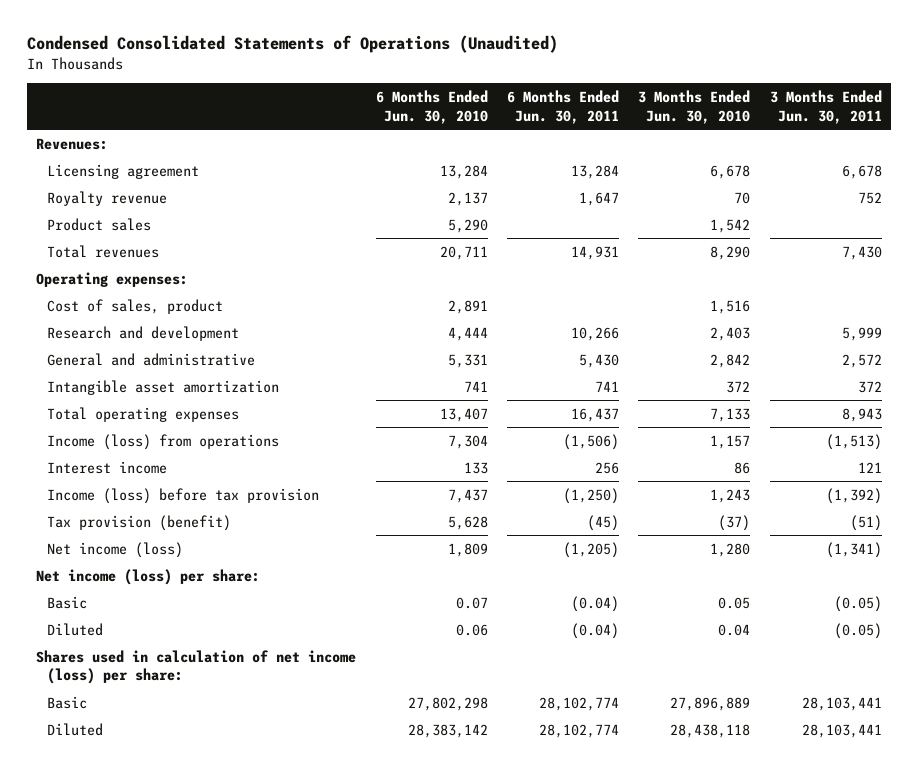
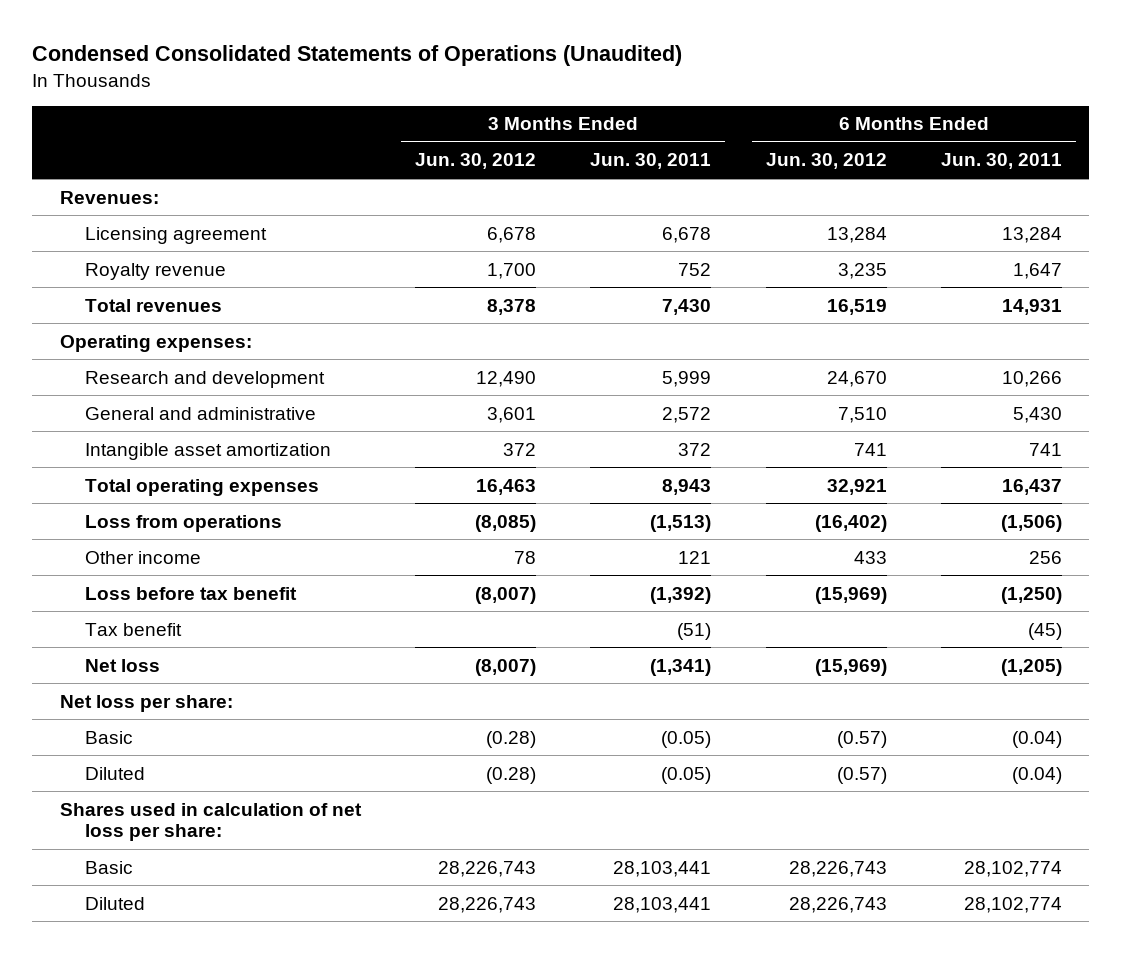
- | 6 Months Ended Jun. 30, 2010 | 6 Months Ended Jun. 30, 2011 | 3 Months Ended Jun. 30, 2010 | 3 Months Ended Jun. 30, 2011
+ | 3 Months Ended Jun. 30, 2012 | 3 Months Ended Jun. 30, 2011 | 6 Months Ended Jun. 30, 2012 | 6 Months Ended Jun. 30, 2011
- Product sales | 5,290 | | 1,542 |
- Cost of sales, product | 2,891 | | 1,516 |
- Income (loss) from operations | 7,304 | (1,506) | 1,157 | (1,513)
- Interest income | 133 | 256 | 86 | 121
- Income (loss) before tax provision | 7,437 | (1,250) | 1,243 | (1,392)
- Tax provision (benefit) | 5,628 | (45) | (37) | (51)
- Net income (loss) | 1,809 | (1,205) | 1,280 | (1,341)
- Net income (loss) per share:
+ Loss from operations | (8,085) | (1,513) | (16,402) | (1,506)
+ Other income | 78 | 121 | 433 | 256
+ Loss before tax benefit | (8,007) | (1,392) | (15,969) | (1,250)
+ Tax benefit | | (51) | | (45)
+ Net loss | (8,007) | (1,341) | (15,969) | (1,205)
+ Net loss per share:
- Shares used in calculation of net income (loss) per share:
+ Shares used in calculation of net loss per share:

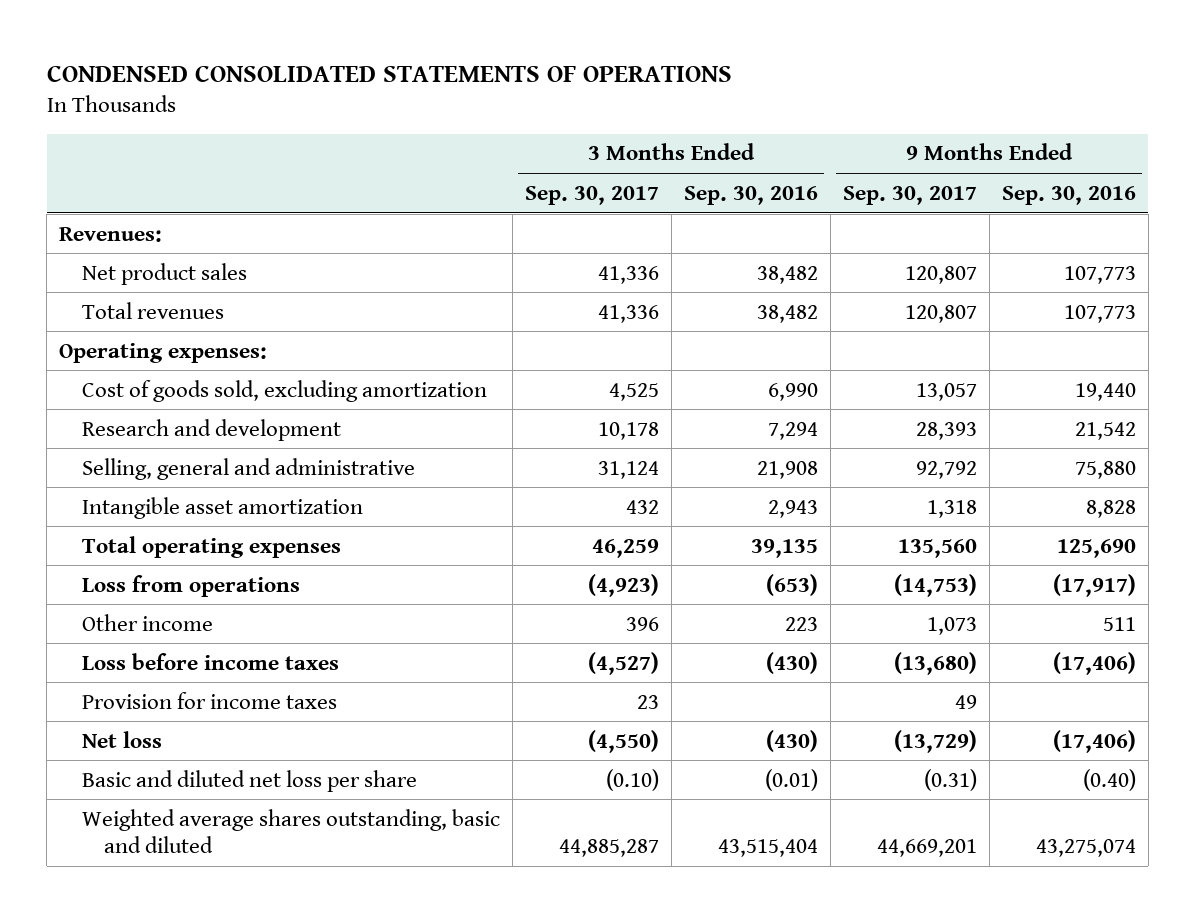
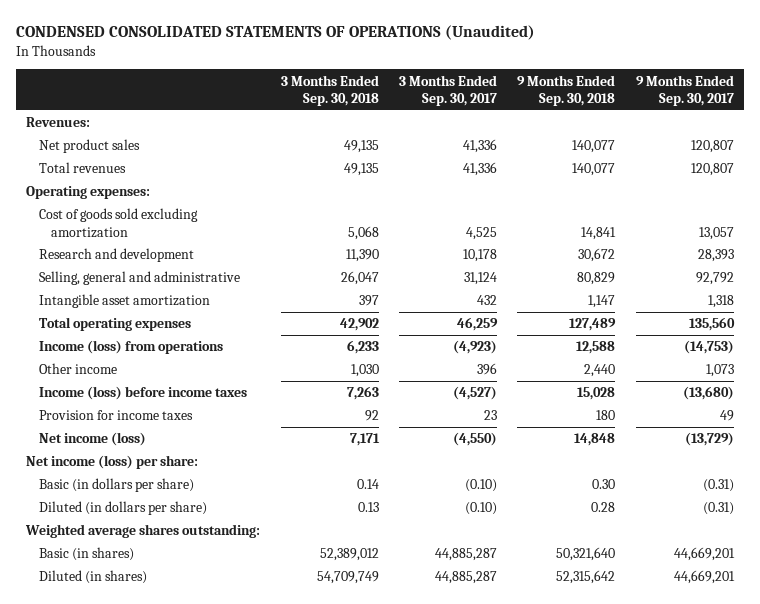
- CONDENSED CONSOLIDATED STATEMENTS OF OPERATIONS
+ CONDENSED CONSOLIDATED STATEMENTS OF OPERATIONS (Unaudited)
- | 3 Months Ended Sep. 30, 2017 | 3 Months Ended Sep. 30, 2016 | 9 Months Ended Sep. 30, 2017 | 9 Months Ended Sep. 30, 2016
+ | 3 Months Ended Sep. 30, 2018 | 3 Months Ended Sep. 30, 2017 | 9 Months Ended Sep. 30, 2018 | 9 Months Ended Sep. 30, 2017
- Cost of goods sold, excluding amortization | 4,525 | 6,990 | 13,057 | 19,440
+ Cost of goods sold excluding amortization | 5,068 | 4,525 | 14,841 | 13,057
- Loss from operations | (4,923) | (653) | (14,753) | (17,917)
+ Income (loss) from operations | 6,233 | (4,923) | 12,588 | (14,753)
- Loss before income taxes | (4,527) | (430) | (13,680) | (17,406)
+ Income (loss) before income taxes | 7,263 | (4,527) | 15,028 | (13,680)
- Net loss | (4,550) | (430) | (13,729) | (17,406)
- Basic and diluted net loss per share | (0.10) | (0.01) | (0.31) | (0.40)
- Weighted average shares outstanding, basic and diluted | 44,885,287 | 43,515,404 | 44,669,201 | 43,275,074
+ Net income (loss) | 7,171 | (4,550) | 14,848 | (13,729)
+ Net income (loss) per share:
+ Basic (in dollars per share) | 0.14 | (0.10) | 0.30 | (0.31)
+ Diluted (in dollars per share) | 0.13 | (0.10) | 0.28 | (0.31)
+ Weighted average shares outstanding:
+ Basic (in shares) | 52,389,012 | 44,885,287 | 50,321,640 | 44,669,201
+ Diluted (in shares) | 54,709,749 | 44,885,287 | 52,315,642 | 44,669,201

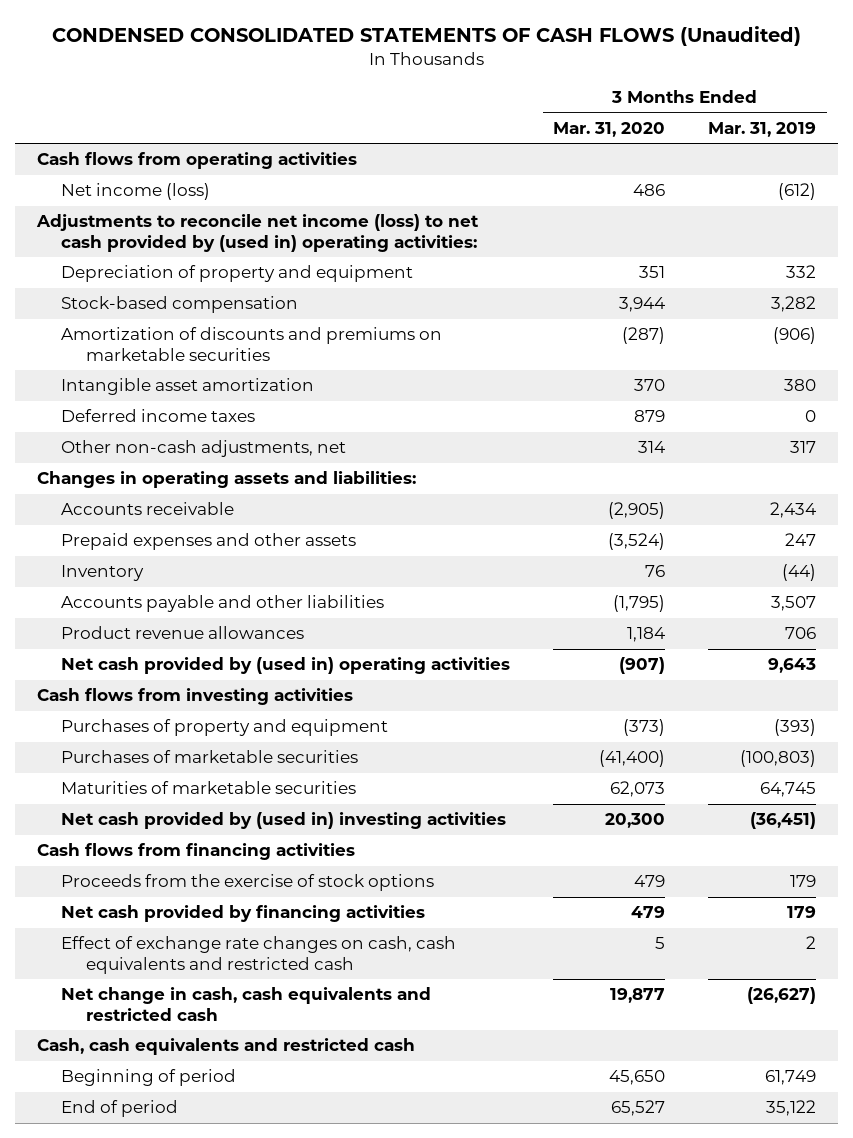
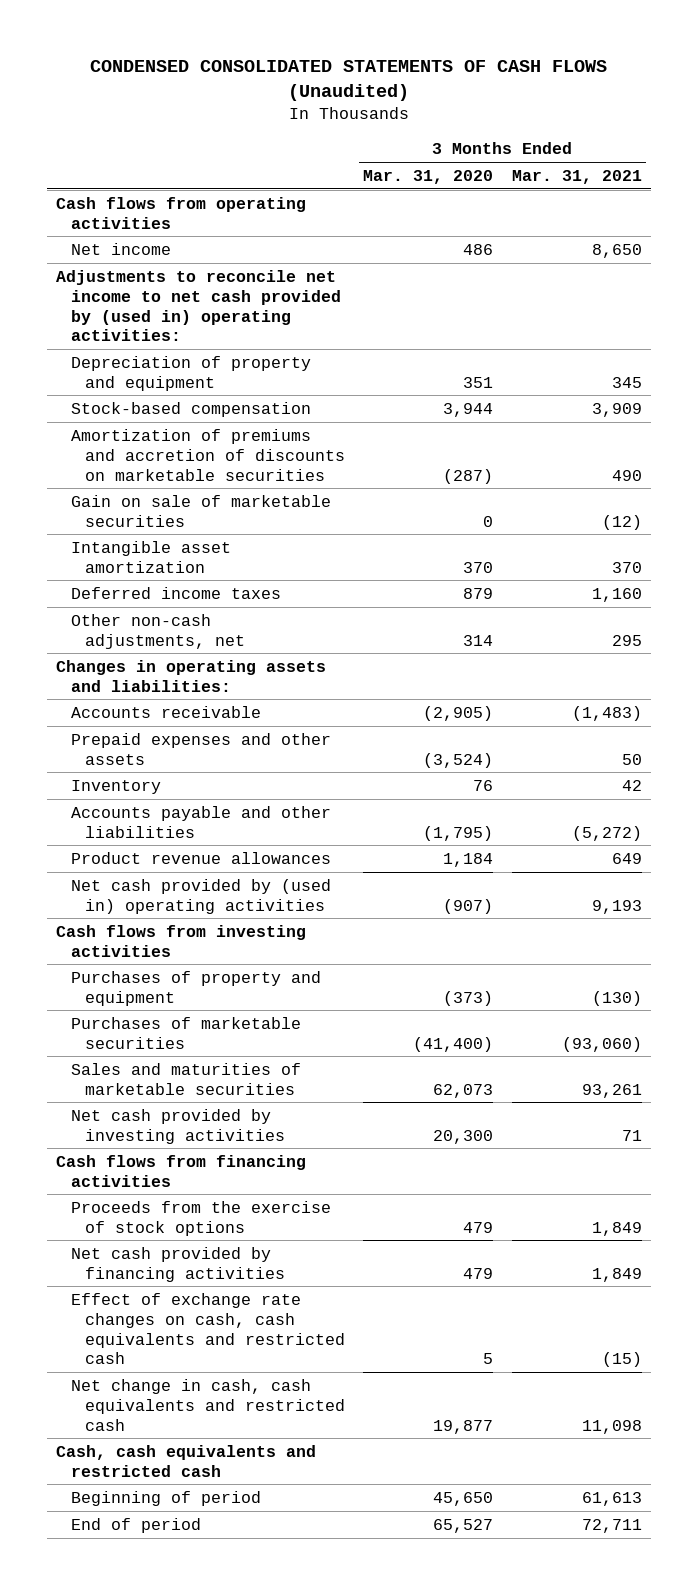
- | 3 Months Ended Mar. 31, 2020 | 3 Months Ended Mar. 31, 2019
+ | 3 Months Ended Mar. 31, 2020 | 3 Months Ended Mar. 31, 2021
- Net income (loss) | 486 | (612)
- Adjustments to reconcile net income (loss) to net cash provided by (used in) operating activities:
+ Net income | 486 | 8,650
+ Adjustments to reconcile net income to net cash provided by (used in) operating activities:
- Amortization of discounts and premiums on marketable securities | (287) | (906)
+ Amortization of premiums and accretion of discounts on marketable securities | (287) | 490
+ Gain on sale of marketable securities | 0 | (12)
- Maturities of marketable securities | 62,073 | 64,745
- Net cash provided by (used in) investing activities | 20,300 | (36,451)
+ Sales and maturities of marketable securities | 62,073 | 93,261
+ Net cash provided by investing activities | 20,300 | 71

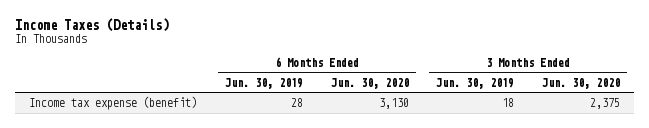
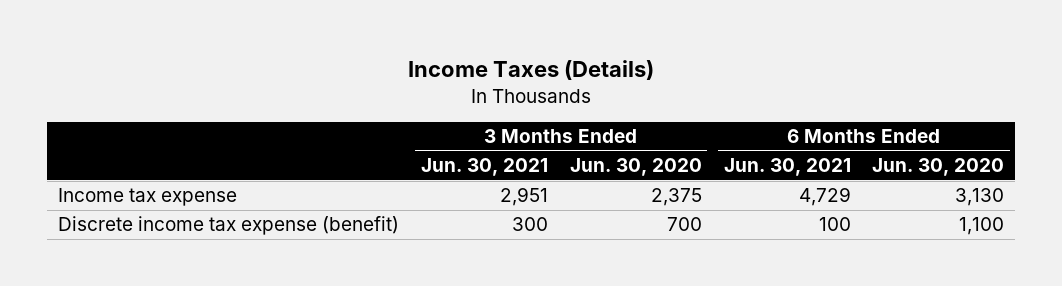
- | 6 Months Ended Jun. 30, 2019 | 6 Months Ended Jun. 30, 2020 | 3 Months Ended Jun. 30, 2019 | 3 Months Ended Jun. 30, 2020
+ | 3 Months Ended Jun. 30, 2021 | 3 Months Ended Jun. 30, 2020 | 6 Months Ended Jun. 30, 2021 | 6 Months Ended Jun. 30, 2020
- Income tax expense (benefit) | 28 | 3,130 | 18 | 2,375
+ Income tax expense | 2,951 | 2,375 | 4,729 | 3,130
+ Discrete income tax expense (benefit) | 300 | 700 | 100 | 1,100

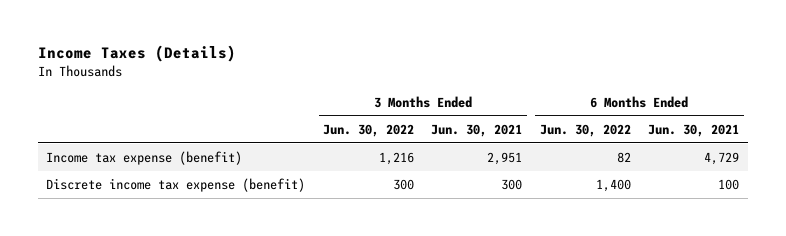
- | 3 Months Ended Jun. 30, 2021 | 3 Months Ended Jun. 30, 2020 | 6 Months Ended Jun. 30, 2021 | 6 Months Ended Jun. 30, 2020
+ | 3 Months Ended Jun. 30, 2022 | 3 Months Ended Jun. 30, 2021 | 6 Months Ended Jun. 30, 2022 | 6 Months Ended Jun. 30, 2021
- Income tax expense | 2,951 | 2,375 | 4,729 | 3,130
+ Income tax expense (benefit) | 1,216 | 2,951 | 82 | 4,729

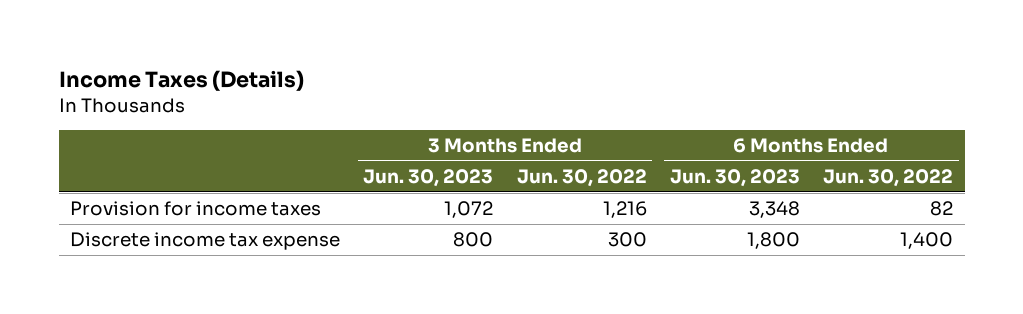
- | 3 Months Ended Jun. 30, 2022 | 3 Months Ended Jun. 30, 2021 | 6 Months Ended Jun. 30, 2022 | 6 Months Ended Jun. 30, 2021
+ | 3 Months Ended Jun. 30, 2023 | 3 Months Ended Jun. 30, 2022 | 6 Months Ended Jun. 30, 2023 | 6 Months Ended Jun. 30, 2022
- Income tax expense (benefit) | 1,216 | 2,951 | 82 | 4,729
- Discrete income tax expense (benefit) | 300 | 300 | 1,400 | 100
+ Provision for income taxes | 1,072 | 1,216 | 3,348 | 82
+ Discrete income tax expense | 800 | 300 | 1,800 | 1,400

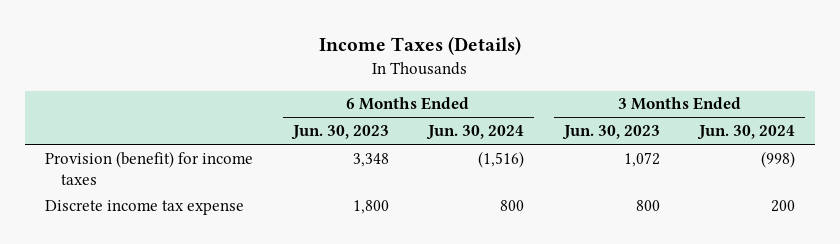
- | 3 Months Ended Jun. 30, 2023 | 3 Months Ended Jun. 30, 2022 | 6 Months Ended Jun. 30, 2023 | 6 Months Ended Jun. 30, 2022
+ | 6 Months Ended Jun. 30, 2023 | 6 Months Ended Jun. 30, 2024 | 3 Months Ended Jun. 30, 2023 | 3 Months Ended Jun. 30, 2024
- Provision for income taxes | 1,072 | 1,216 | 3,348 | 82
+ Provision (benefit) for income taxes | 3,348 | (1,516) | 1,072 | (998)

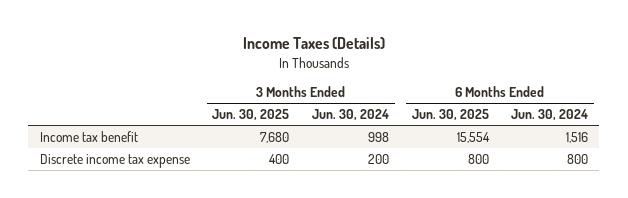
- | 6 Months Ended Jun. 30, 2023 | 6 Months Ended Jun. 30, 2024 | 3 Months Ended Jun. 30, 2023 | 3 Months Ended Jun. 30, 2024
+ | 3 Months Ended Jun. 30, 2025 | 3 Months Ended Jun. 30, 2024 | 6 Months Ended Jun. 30, 2025 | 6 Months Ended Jun. 30, 2024
- Provision (benefit) for income taxes | 3,348 | (1,516) | 1,072 | (998)
+ Income tax benefit | 7,680 | 998 | 15,554 | 1,516

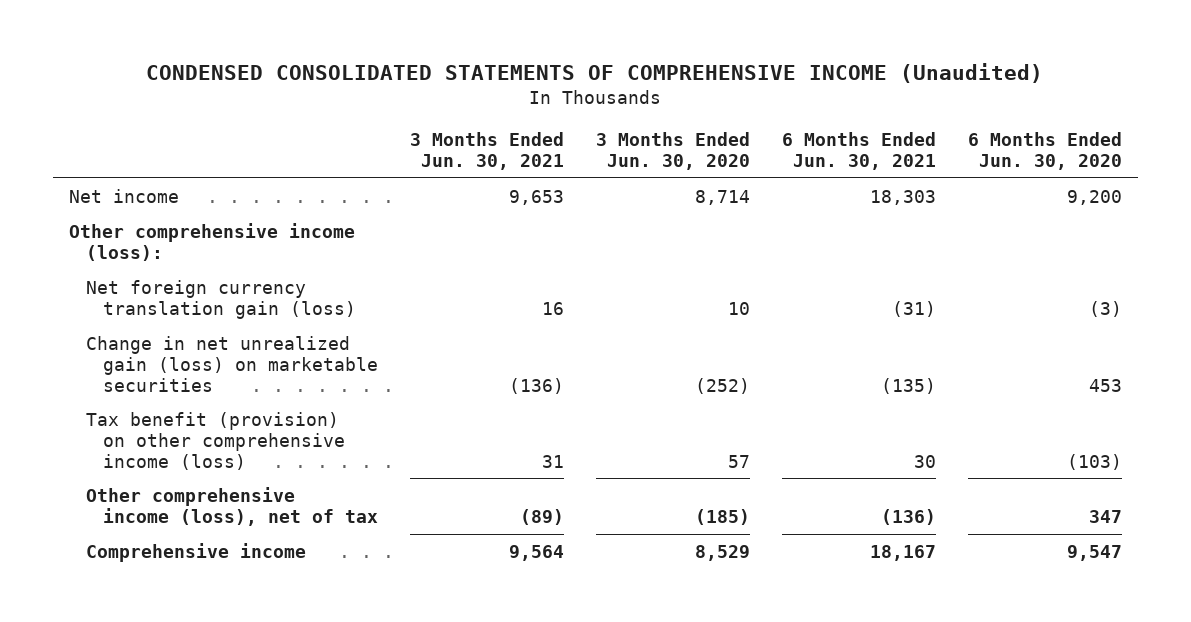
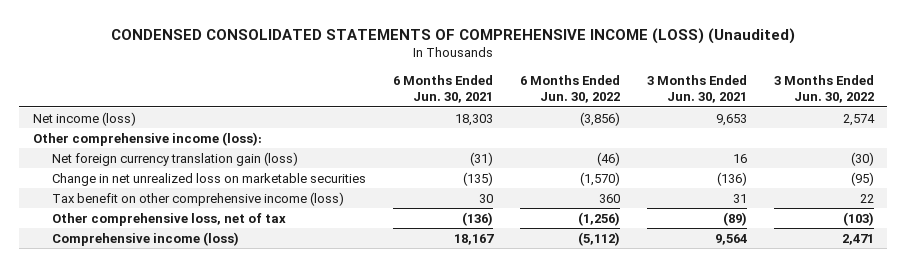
- CONDENSED CONSOLIDATED STATEMENTS OF COMPREHENSIVE INCOME (Unaudited)
+ CONDENSED CONSOLIDATED STATEMENTS OF COMPREHENSIVE INCOME (LOSS) (Unaudited)
- | 3 Months Ended Jun. 30, 2021 | 3 Months Ended Jun. 30, 2020 | 6 Months Ended Jun. 30, 2021 | 6 Months Ended Jun. 30, 2020
+ | 6 Months Ended Jun. 30, 2021 | 6 Months Ended Jun. 30, 2022 | 3 Months Ended Jun. 30, 2021 | 3 Months Ended Jun. 30, 2022
- Net income | 9,653 | 8,714 | 18,303 | 9,200
+ Net income (loss) | 18,303 | (3,856) | 9,653 | 2,574
- Change in net unrealized gain (loss) on marketable securities | (136) | (252) | (135) | 453
- Tax benefit (provision) on other comprehensive income (loss) | 31 | 57 | 30 | (103)
- Other comprehensive income (loss), net of tax | (89) | (185) | (136) | 347
- Comprehensive income | 9,564 | 8,529 | 18,167 | 9,547
+ Change in net unrealized loss on marketable securities | (135) | (1,570) | (136) | (95)
+ Tax benefit on other comprehensive income (loss) | 30 | 360 | 31 | 22
+ Other comprehensive loss, net of tax | (136) | (1,256) | (89) | (103)
+ Comprehensive income (loss) | 18,167 | (5,112) | 9,564 | 2,471

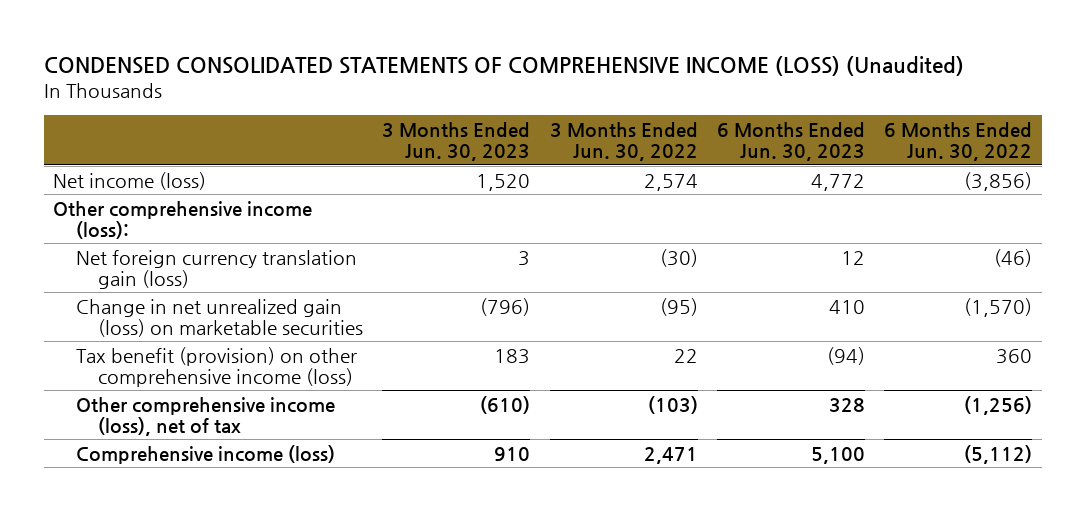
- | 6 Months Ended Jun. 30, 2021 | 6 Months Ended Jun. 30, 2022 | 3 Months Ended Jun. 30, 2021 | 3 Months Ended Jun. 30, 2022
+ | 3 Months Ended Jun. 30, 2023 | 3 Months Ended Jun. 30, 2022 | 6 Months Ended Jun. 30, 2023 | 6 Months Ended Jun. 30, 2022
- Change in net unrealized loss on marketable securities | (135) | (1,570) | (136) | (95)
- Tax benefit on other comprehensive income (loss) | 30 | 360 | 31 | 22
- Other comprehensive loss, net of tax | (136) | (1,256) | (89) | (103)
+ Change in net unrealized gain (loss) on marketable securities | (796) | (95) | 410 | (1,570)
+ Tax benefit (provision) on other comprehensive income (loss) | 183 | 22 | (94) | 360
+ Other comprehensive income (loss), net of tax | (610) | (103) | 328 | (1,256)

